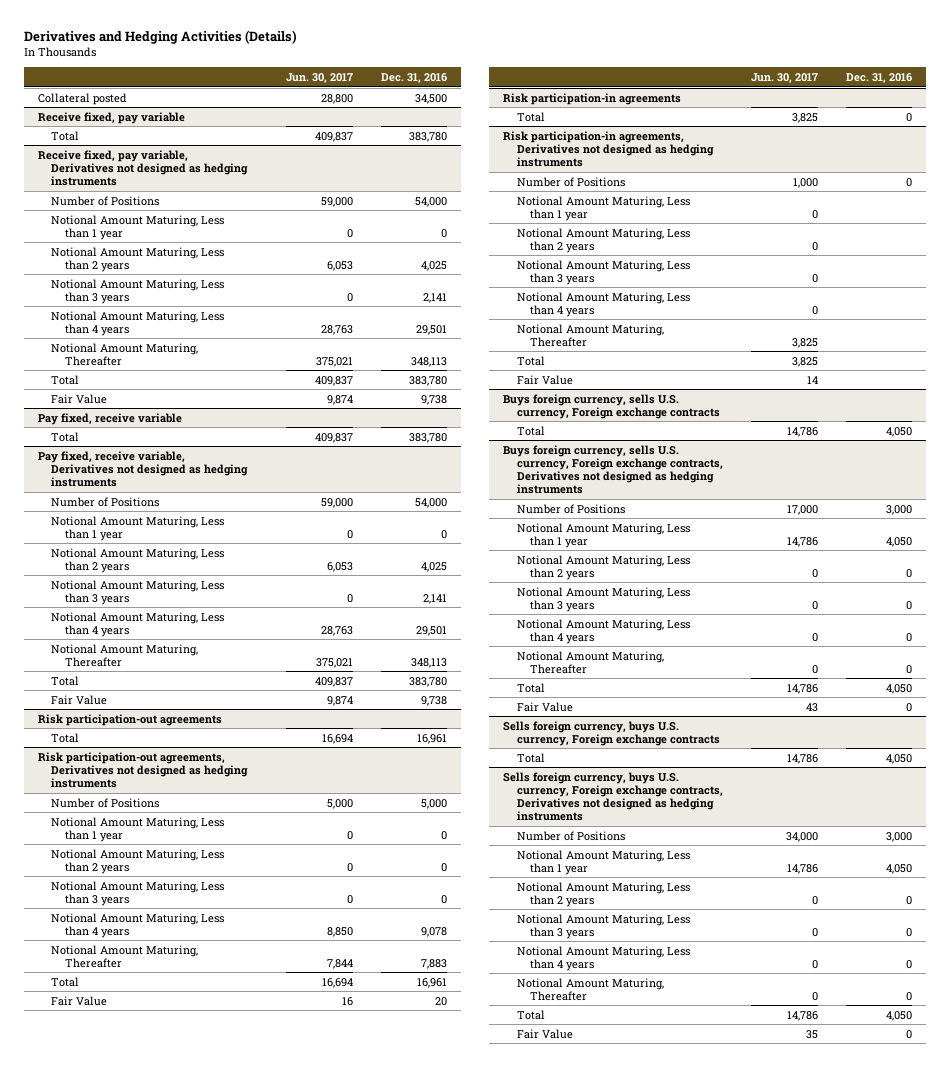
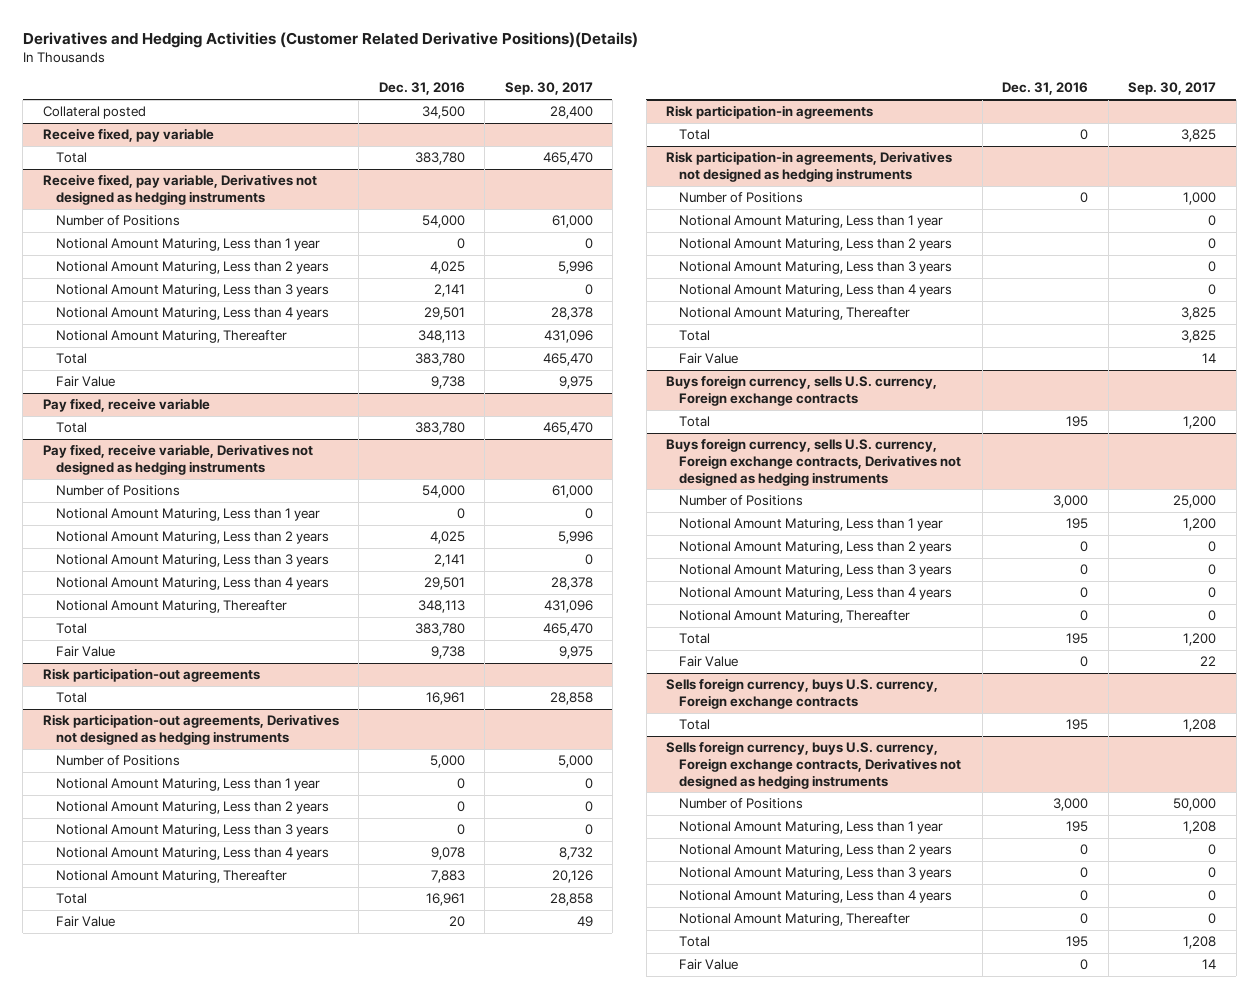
- Derivatives and Hedging Activities (Details)
+ Derivatives and Hedging Activities (Customer Related Derivative Positions)(Details)
- | Jun. 30, 2017 | Dec. 31, 2016
+ | Dec. 31, 2016 | Sep. 30, 2017
@ Buys foreign currency, sells U.S. currency, Foreign exchange contracts
- Total | 14,786 | 4,050
+ Total | 195 | 1,200
@ Buys foreign currency, sells U.S. currency, Foreign exchange contracts, Derivatives not designed as hedging instruments
- Notional Amount Maturing, Less than 1 year | 14,786 | 4,050
+ Notional Amount Maturing, Less than 1 year | 195 | 1,200
- Total | 14,786 | 4,050
+ Total | 195 | 1,200
@ Sells foreign currency, buys U.S. currency, Foreign exchange contracts
- Total | 14,786 | 4,050
+ Total | 195 | 1,208
@ Sells foreign currency, buys U.S. currency, Foreign exchange contracts, Derivatives not designed as hedging instruments
- Notional Amount Maturing, Less than 1 year | 14,786 | 4,050
+ Notional Amount Maturing, Less than 1 year | 195 | 1,208
- Total | 14,786 | 4,050
+ Total | 195 | 1,208

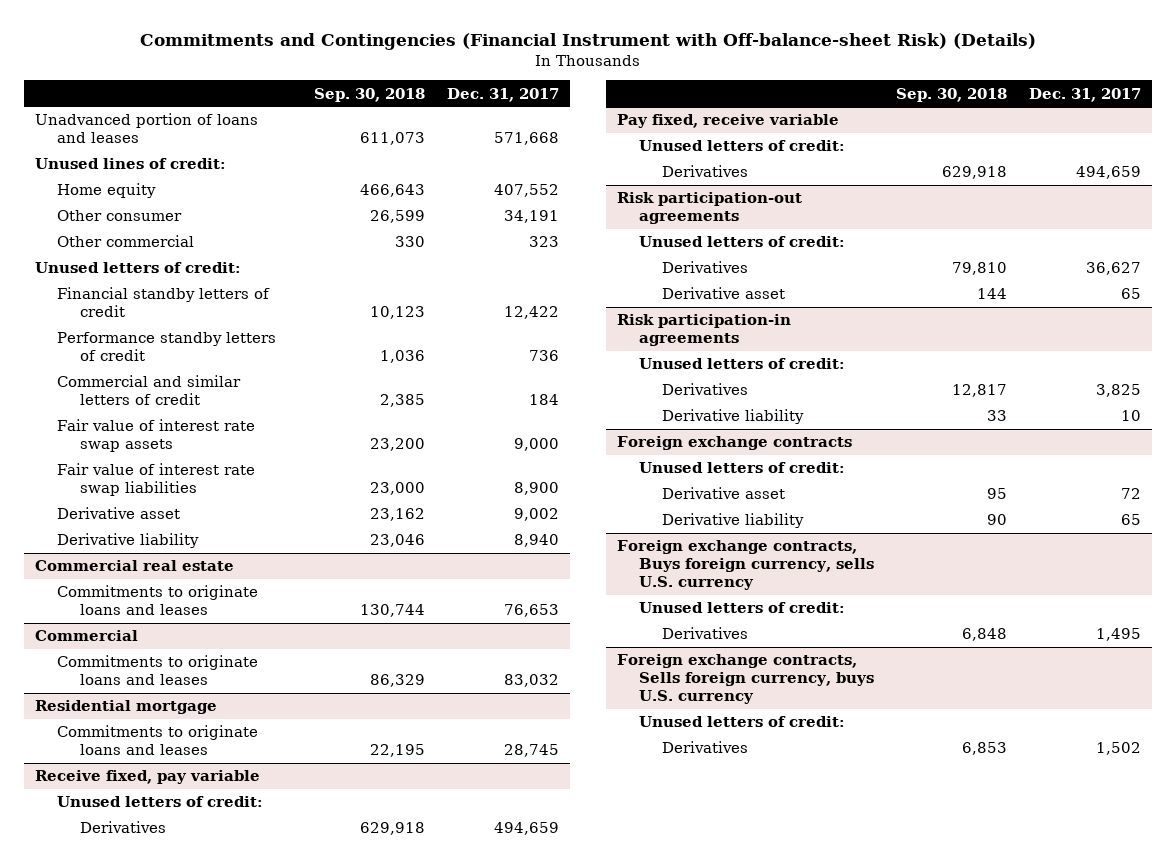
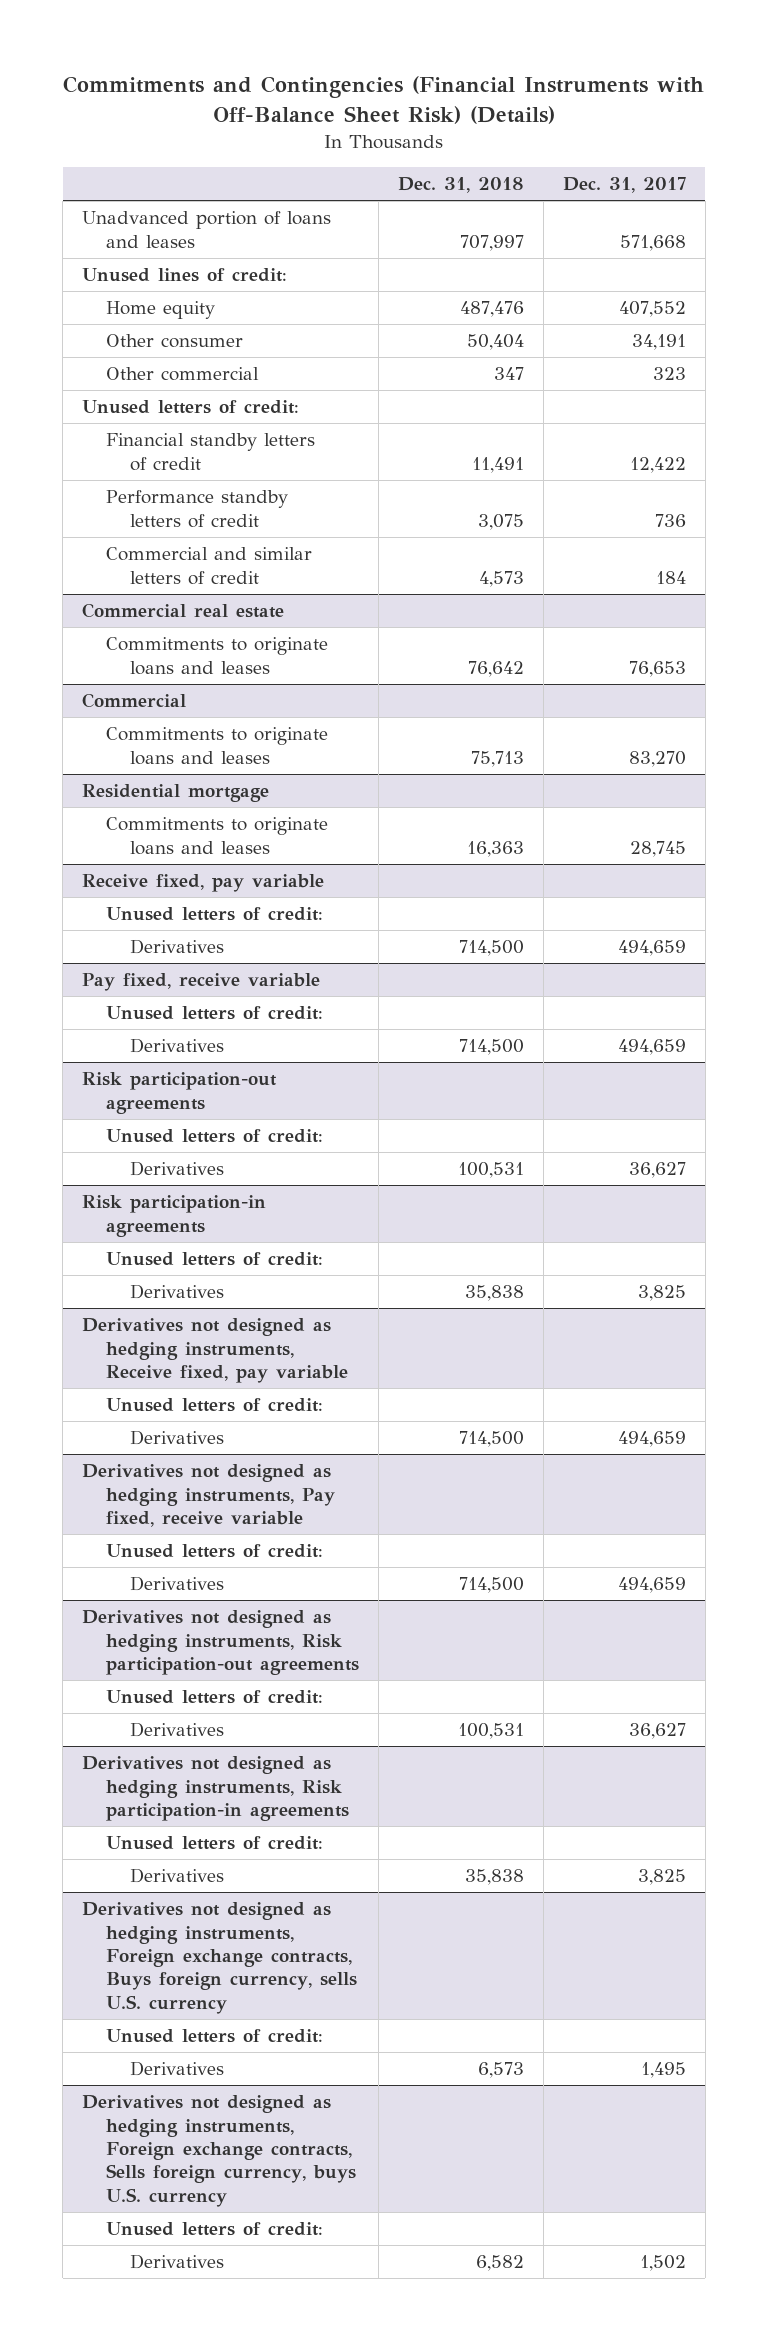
- Commitments and Contingencies (Financial Instrument with Off-balance-sheet Risk) (Details)
+ Commitments and Contingencies (Financial Instruments with Off-Balance Sheet Risk) (Details)
- | Sep. 30, 2018 | Dec. 31, 2017
+ | Dec. 31, 2018 | Dec. 31, 2017
- Fair value of interest rate swap assets | 23,200 | 9,000
- Fair value of interest rate swap liabilities | 23,000 | 8,900
- Derivative asset | 23,162 | 9,002
- Derivative liability | 23,046 | 8,940
@ Commercial
- Commitments to originate loans and leases | 86,329 | 83,032
+ Commitments to originate loans and leases | 75,713 | 83,270
@ Risk participation-out agreements
- Derivative asset | 144 | 65
@ Risk participation-in agreements
- Derivative liability | 33 | 10
- Foreign exchange contracts
+ Derivatives not designed as hedging instruments, Receive fixed, pay variable
- Derivative asset | 95 | 72
- Derivative liability | 90 | 65
- Foreign exchange contracts, Buys foreign currency, sells U.S. currency
+ Derivatives | 714,500 | 494,659
+ Derivatives not designed as hedging instruments, Pay fixed, receive variable
+ Derivatives | 714,500 | 494,659
+ Derivatives not designed as hedging instruments, Risk participation-out agreements
+ Unused letters of credit:
+ Derivatives | 100,531 | 36,627
+ Derivatives not designed as hedging instruments, Risk participation-in agreements
+ Unused letters of credit:
+ Derivatives | 35,838 | 3,825
+ Derivatives not designed as hedging instruments, Foreign exchange contracts, Buys foreign currency, sells U.S. currency
+ Unused letters of credit:
- Foreign exchange contracts, Sells foreign currency, buys U.S. currency
+ Derivatives not designed as hedging instruments, Foreign exchange contracts, Sells foreign currency, buys U.S. currency

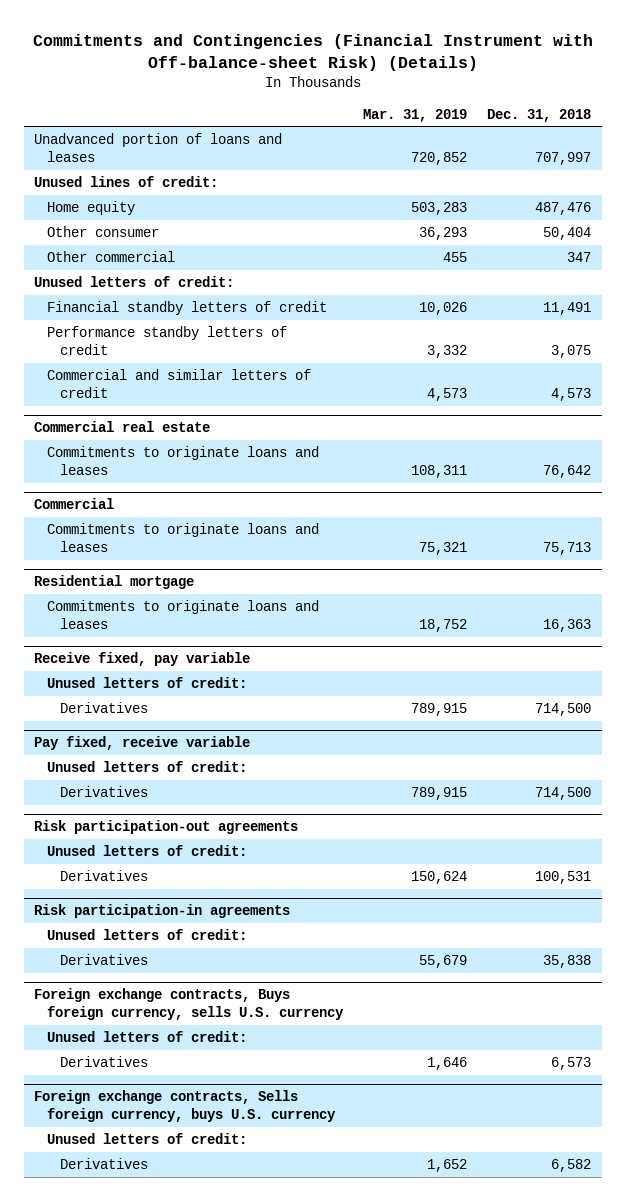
- Commitments and Contingencies (Financial Instruments with Off-Balance Sheet Risk) (Details)
+ Commitments and Contingencies (Financial Instrument with Off-balance-sheet Risk) (Details)
- | Dec. 31, 2018 | Dec. 31, 2017
+ | Mar. 31, 2019 | Dec. 31, 2018
- Derivatives not designed as hedging instruments, Receive fixed, pay variable
- Unused letters of credit:
- Derivatives | 714,500 | 494,659
- Derivatives not designed as hedging instruments, Pay fixed, receive variable
- Unused letters of credit:
- Derivatives | 714,500 | 494,659
- Derivatives not designed as hedging instruments, Risk participation-out agreements
- Unused letters of credit:
- Derivatives | 100,531 | 36,627
- Derivatives not designed as hedging instruments, Risk participation-in agreements
- Unused letters of credit:
- Derivatives | 35,838 | 3,825
- Derivatives not designed as hedging instruments, Foreign exchange contracts, Buys foreign currency, sells U.S. currency
+ Foreign exchange contracts, Buys foreign currency, sells U.S. currency
- Derivatives not designed as hedging instruments, Foreign exchange contracts, Sells foreign currency, buys U.S. currency
+ Foreign exchange contracts, Sells foreign currency, buys U.S. currency

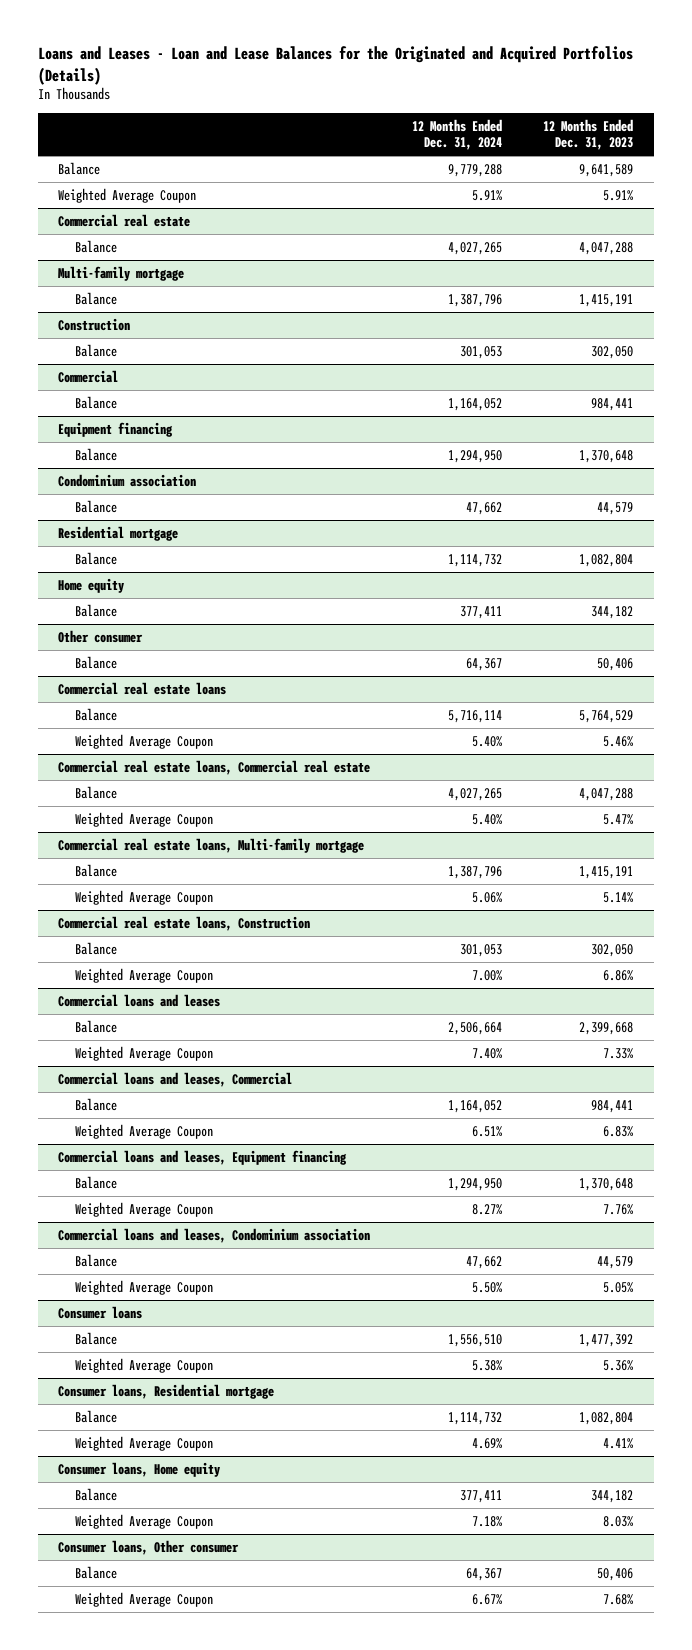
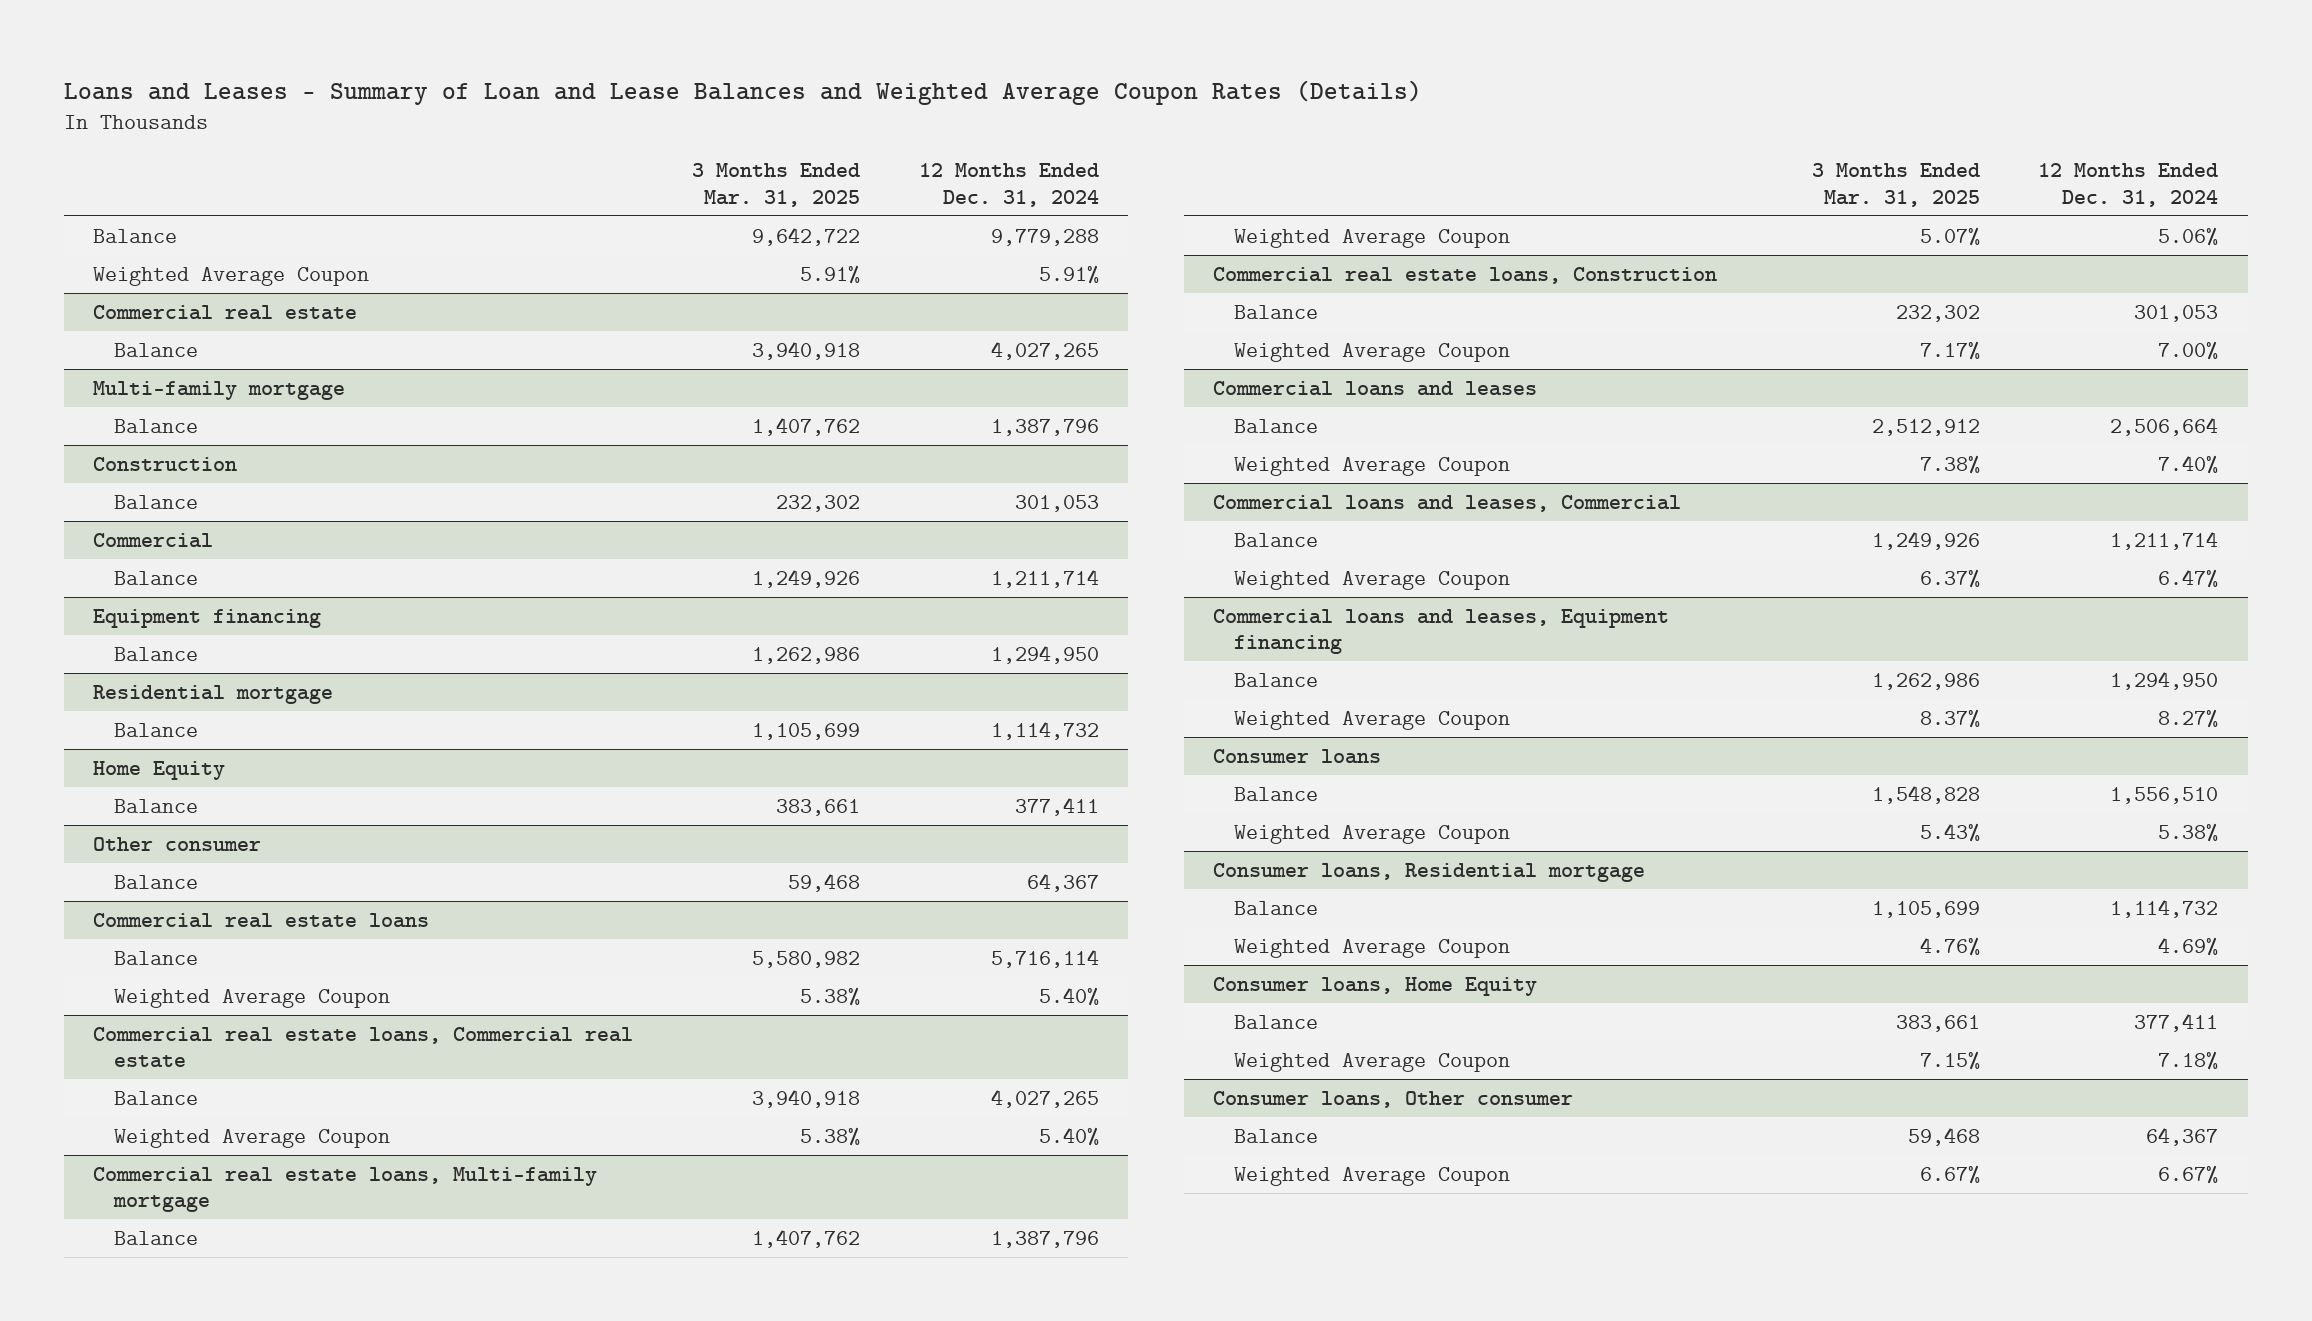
- Loans and Leases - Loan and Lease Balances for the Originated and Acquired Portfolios (Details)
+ Loans and Leases - Summary of Loan and Lease Balances and Weighted Average Coupon Rates (Details)
- | 12 Months Ended Dec. 31, 2024 | 12 Months Ended Dec. 31, 2023
+ | 3 Months Ended Mar. 31, 2025 | 12 Months Ended Dec. 31, 2024
@ Commercial
- Balance | 1,164,052 | 984,441
+ Balance | 1,249,926 | 1,211,714
- Condominium association
- Balance | 47,662 | 44,579
- Home equity
+ Home Equity
@ Commercial loans and leases, Commercial
- Balance | 1,164,052 | 984,441
- Weighted Average Coupon | 6.51% | 6.83%
+ Balance | 1,249,926 | 1,211,714
+ Weighted Average Coupon | 6.37% | 6.47%
- Commercial loans and leases, Condominium association
- Balance | 47,662 | 44,579
- Weighted Average Coupon | 5.50% | 5.05%
- Consumer loans, Home equity
+ Consumer loans, Home Equity

